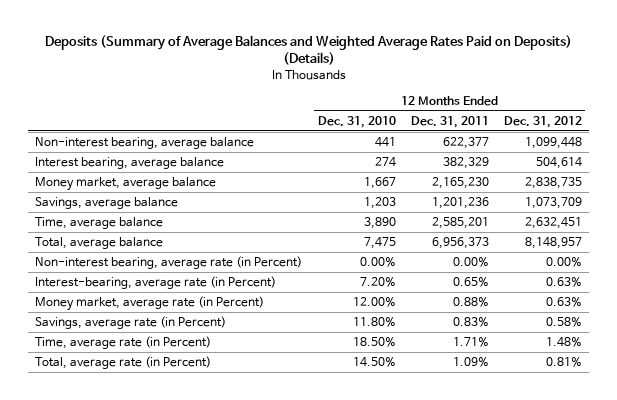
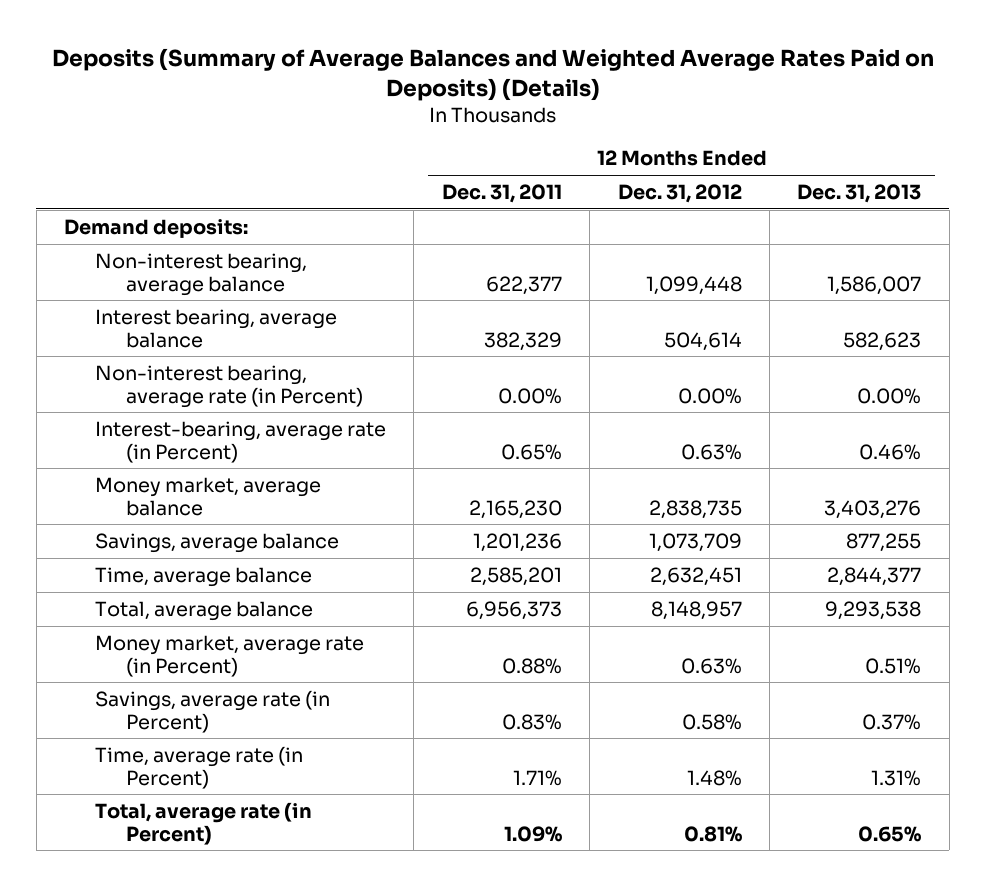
- | 12 Months Ended Dec. 31, 2010 | 12 Months Ended Dec. 31, 2011 | 12 Months Ended Dec. 31, 2012
+ | 12 Months Ended Dec. 31, 2011 | 12 Months Ended Dec. 31, 2012 | 12 Months Ended Dec. 31, 2013
+ Demand deposits:
moved up: Non-interest bearing, average rate (in Percent) | 0.00% | 0.00% | 0.00%
moved up: Interest-bearing, average rate (in Percent) | 0.65% | 0.63% | 0.46%

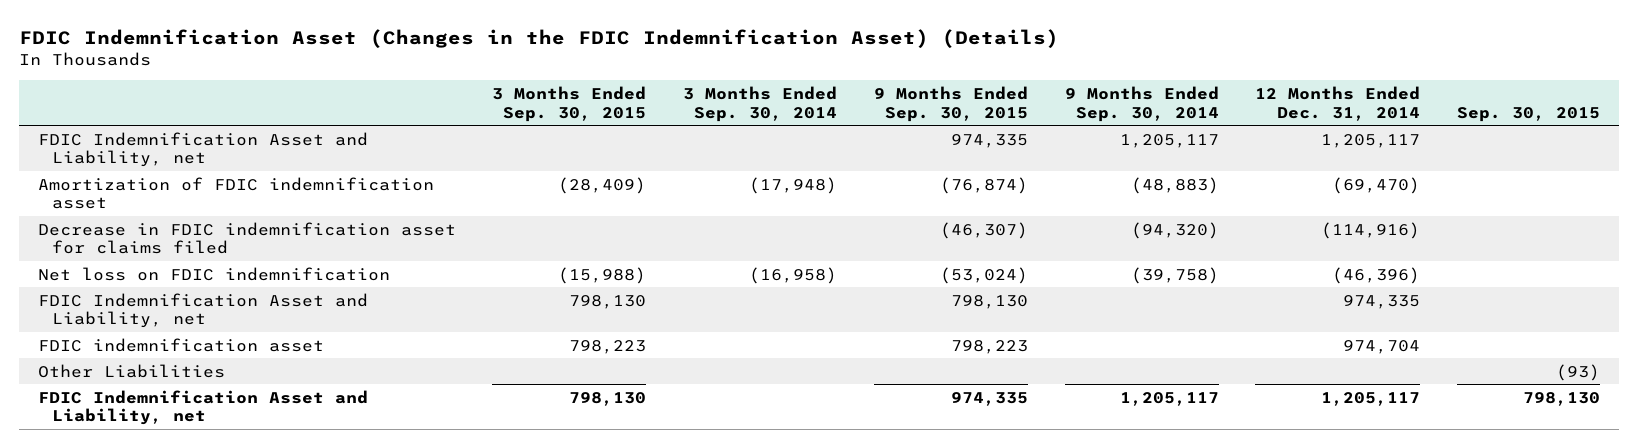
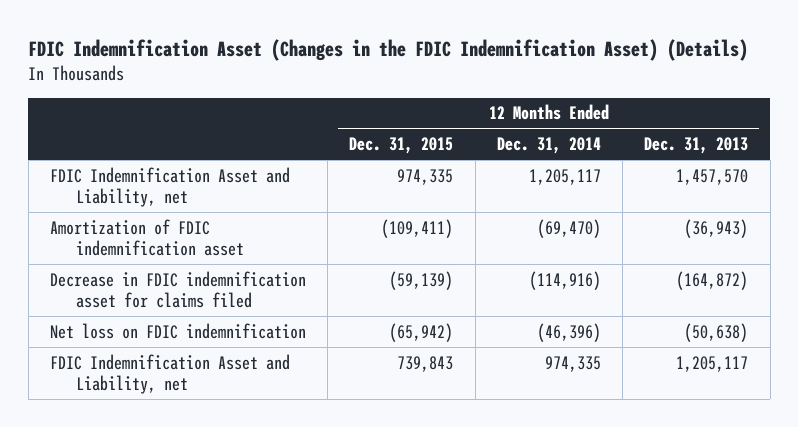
- | 3 Months Ended Sep. 30, 2015 | 3 Months Ended Sep. 30, 2014 | 9 Months Ended Sep. 30, 2015 | 9 Months Ended Sep. 30, 2014 | 12 Months Ended Dec. 31, 2014 | Sep. 30, 2015
+ | 12 Months Ended Dec. 31, 2015 | 12 Months Ended Dec. 31, 2014 | 12 Months Ended Dec. 31, 2013
- FDIC indemnification asset | 798,223 | | 798,223 | | 974,704 |
- Other Liabilities | | | | | | (93)
- FDIC Indemnification Asset and Liability, net | 798,130 | | 974,335 | 1,205,117 | 1,205,117 | 798,130

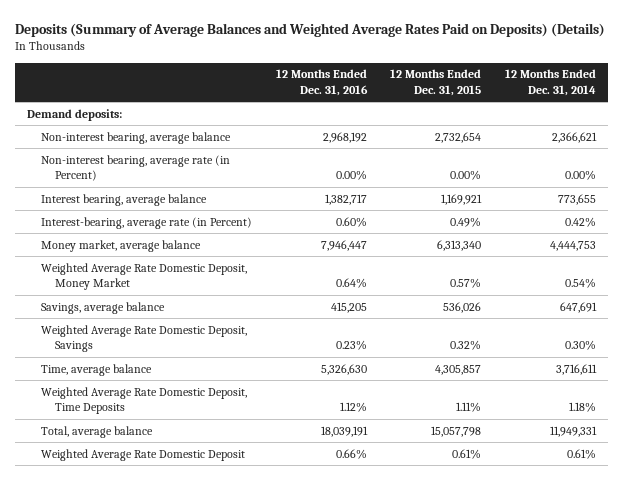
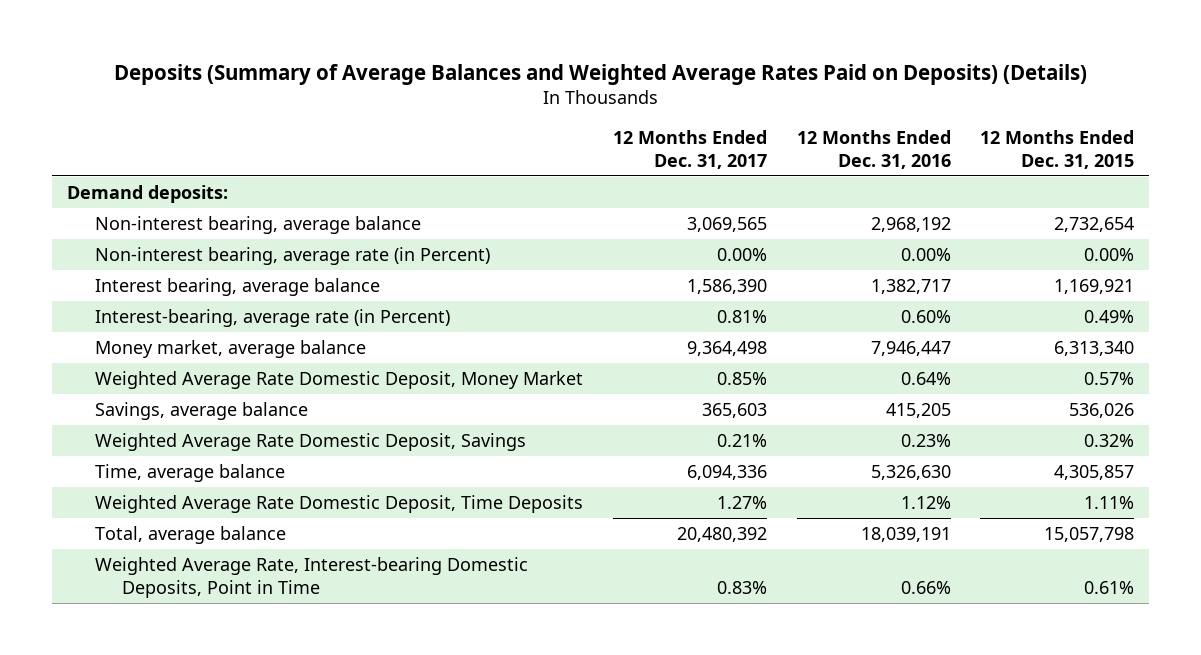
- | 12 Months Ended Dec. 31, 2016 | 12 Months Ended Dec. 31, 2015 | 12 Months Ended Dec. 31, 2014
+ | 12 Months Ended Dec. 31, 2017 | 12 Months Ended Dec. 31, 2016 | 12 Months Ended Dec. 31, 2015
- Weighted Average Rate Domestic Deposit | 0.66% | 0.61% | 0.61%
+ Weighted Average Rate, Interest-bearing Domestic Deposits, Point in Time | 0.83% | 0.66% | 0.61%

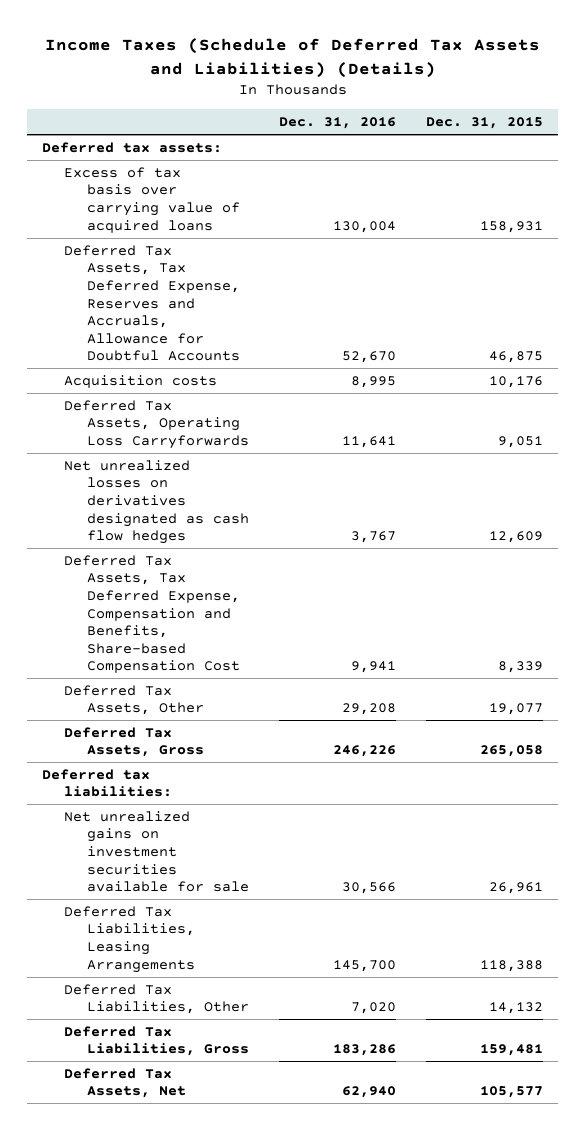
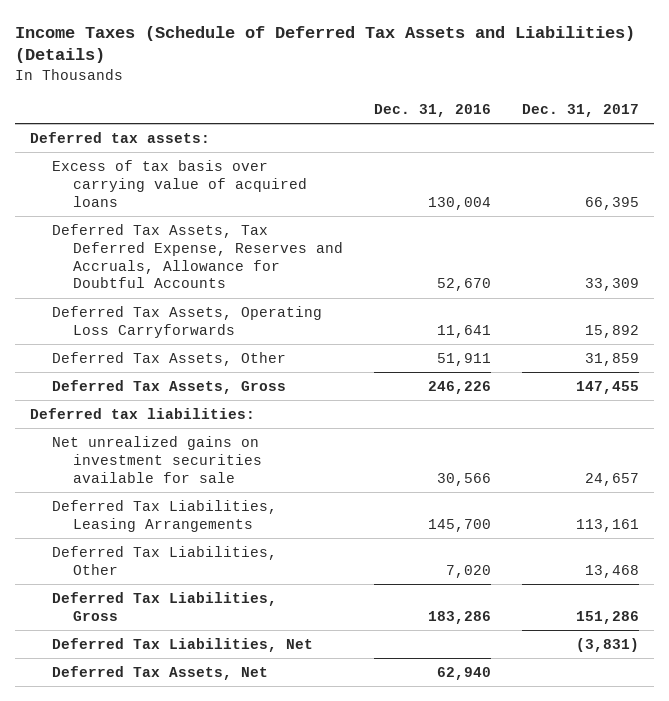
- | Dec. 31, 2016 | Dec. 31, 2015
+ | Dec. 31, 2016 | Dec. 31, 2017
- Acquisition costs | 8,995 | 10,176
- Net unrealized losses on derivatives designated as cash flow hedges | 3,767 | 12,609
- Deferred Tax Assets, Tax Deferred Expense, Compensation and Benefits, Share-based Compensation Cost | 9,941 | 8,339
- Deferred Tax Assets, Other | 29,208 | 19,077
+ Deferred Tax Assets, Other | 51,911 | 31,859
+ Deferred Tax Liabilities, Net | | (3,831)

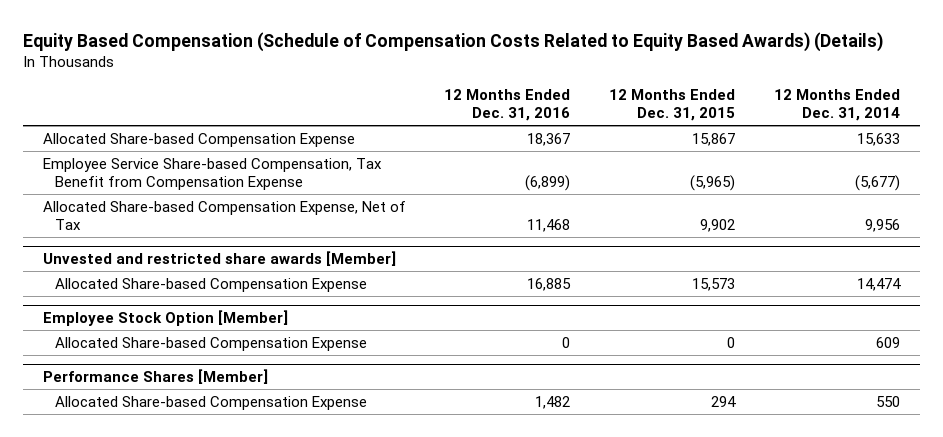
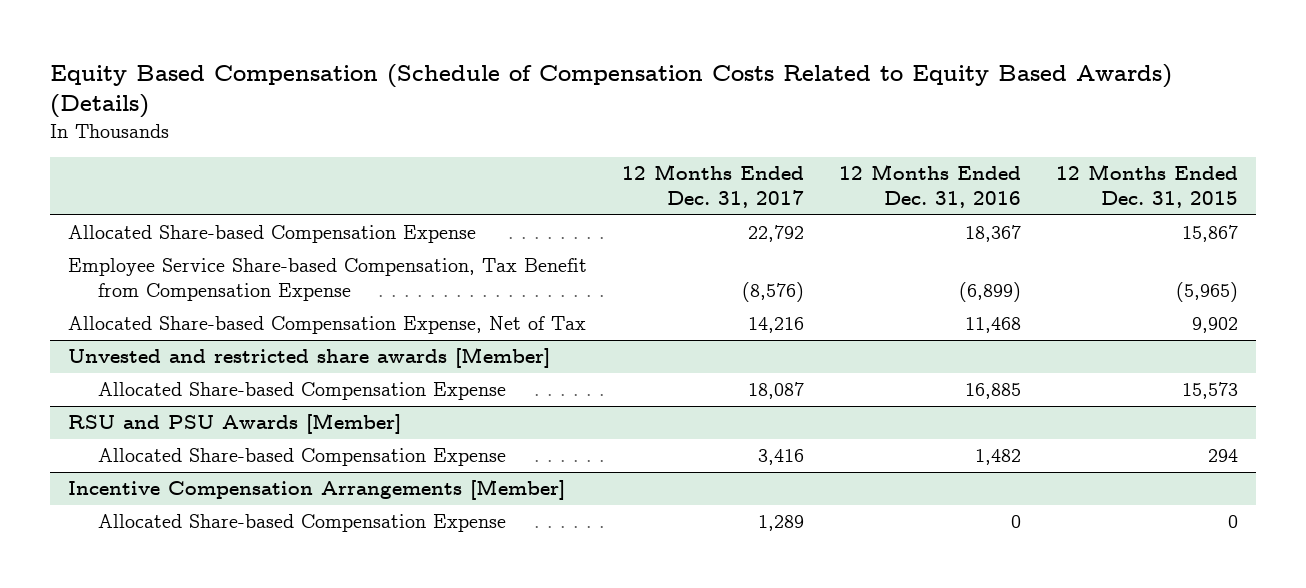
- | 12 Months Ended Dec. 31, 2016 | 12 Months Ended Dec. 31, 2015 | 12 Months Ended Dec. 31, 2014
+ | 12 Months Ended Dec. 31, 2017 | 12 Months Ended Dec. 31, 2016 | 12 Months Ended Dec. 31, 2015
- Employee Stock Option [Member]
- Allocated Share-based Compensation Expense | 0 | 0 | 609
- Performance Shares [Member]
+ RSU and PSU Awards [Member]
+ Incentive Compensation Arrangements [Member]
+ Allocated Share-based Compensation Expense | 1,289 | 0 | 0

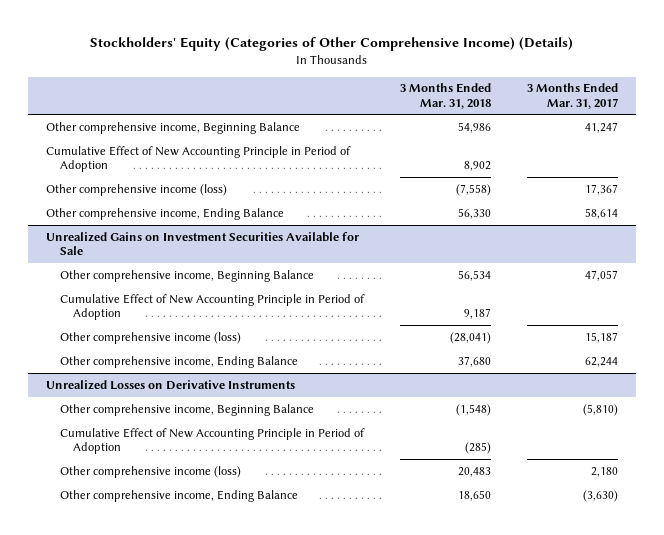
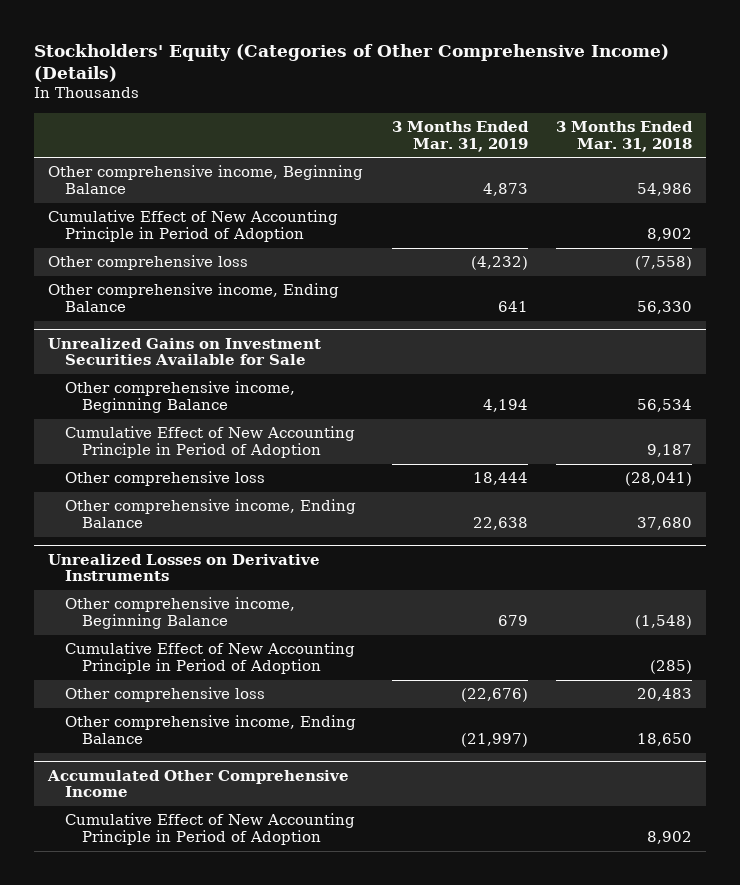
- | 3 Months Ended Mar. 31, 2018 | 3 Months Ended Mar. 31, 2017
+ | 3 Months Ended Mar. 31, 2019 | 3 Months Ended Mar. 31, 2018
- Other comprehensive income (loss) | (7,558) | 17,367
+ Other comprehensive loss | (4,232) | (7,558)
@ Unrealized Gains on Investment Securities Available for Sale
- Other comprehensive income (loss) | (28,041) | 15,187
+ Other comprehensive loss | 18,444 | (28,041)
@ Unrealized Losses on Derivative Instruments
- Other comprehensive income (loss) | 20,483 | 2,180
+ Other comprehensive loss | (22,676) | 20,483
+ Accumulated Other Comprehensive Income
+ Cumulative Effect of New Accounting Principle in Period of Adoption | | 8,902

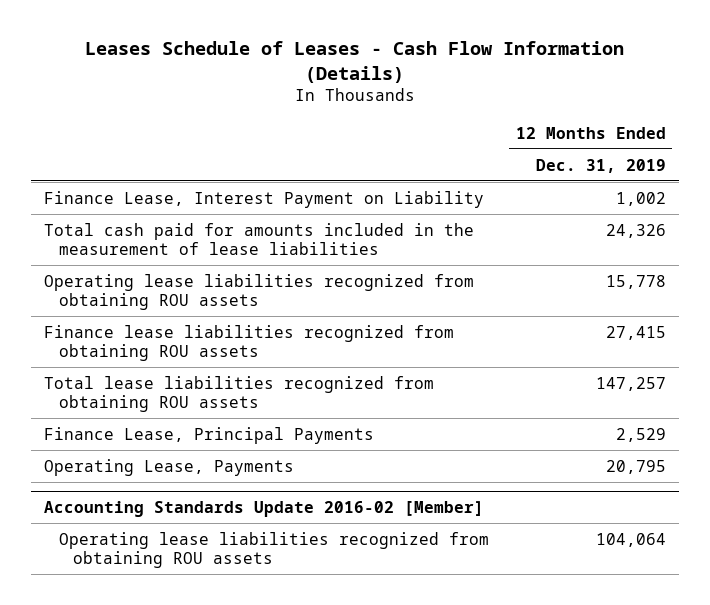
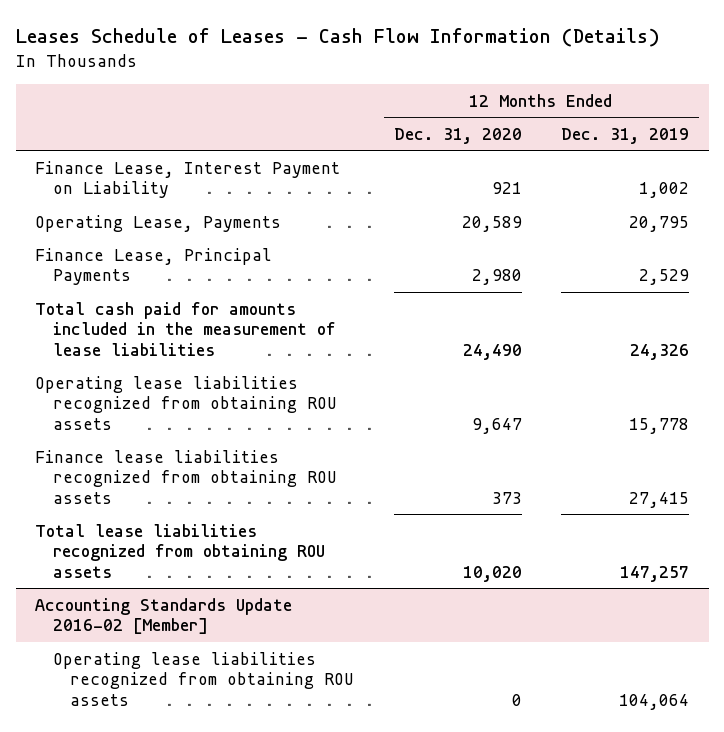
- | 12 Months Ended Dec. 31, 2019
+ | 12 Months Ended Dec. 31, 2020 | 12 Months Ended Dec. 31, 2019
moved up: Operating Lease, Payments | 20,589 | 20,795
moved up: Finance Lease, Principal Payments | 2,980 | 2,529

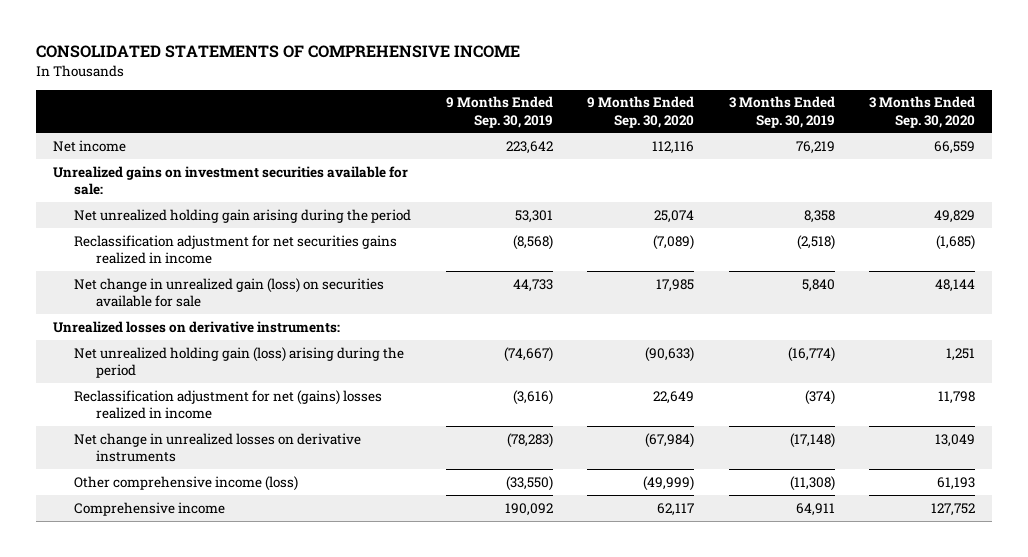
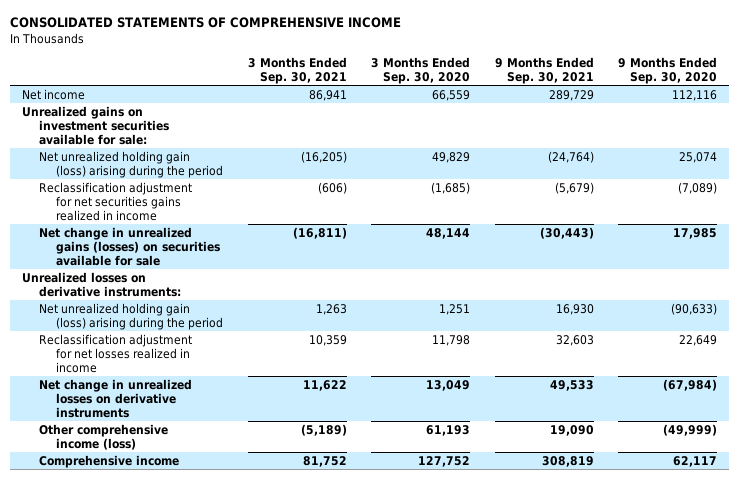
- | 9 Months Ended Sep. 30, 2019 | 9 Months Ended Sep. 30, 2020 | 3 Months Ended Sep. 30, 2019 | 3 Months Ended Sep. 30, 2020
+ | 3 Months Ended Sep. 30, 2021 | 3 Months Ended Sep. 30, 2020 | 9 Months Ended Sep. 30, 2021 | 9 Months Ended Sep. 30, 2020
- Net unrealized holding gain arising during the period | 53,301 | 25,074 | 8,358 | 49,829
+ Net unrealized holding gain (loss) arising during the period | (16,205) | 49,829 | (24,764) | 25,074
- Net change in unrealized gain (loss) on securities available for sale | 44,733 | 17,985 | 5,840 | 48,144
+ Net change in unrealized gains (losses) on securities available for sale | (16,811) | 48,144 | (30,443) | 17,985
- Reclassification adjustment for net (gains) losses realized in income | (3,616) | 22,649 | (374) | 11,798
+ Reclassification adjustment for net losses realized in income | 10,359 | 11,798 | 32,603 | 22,649

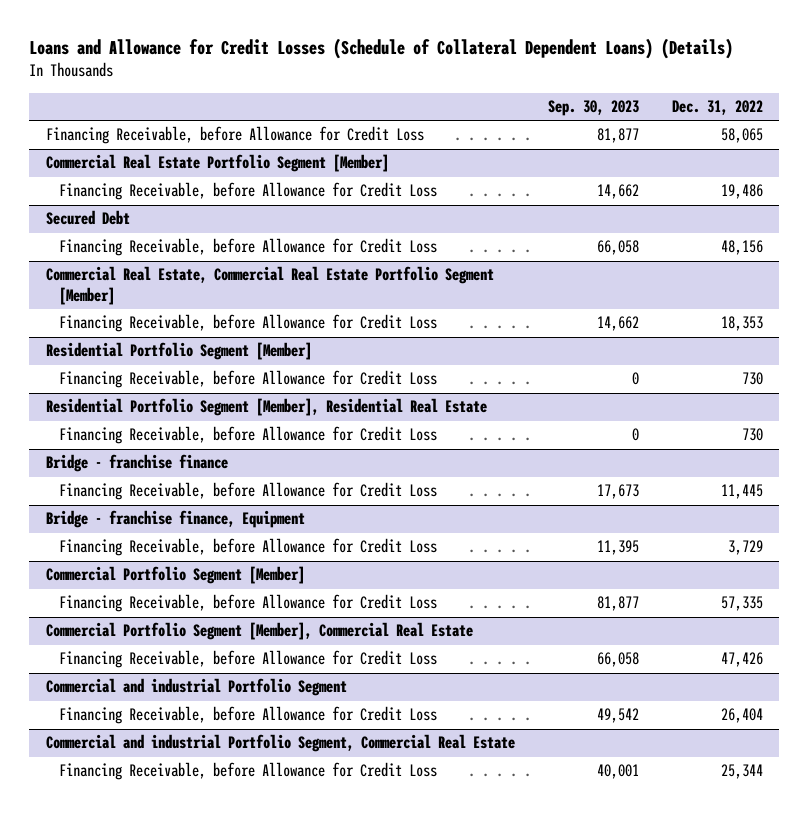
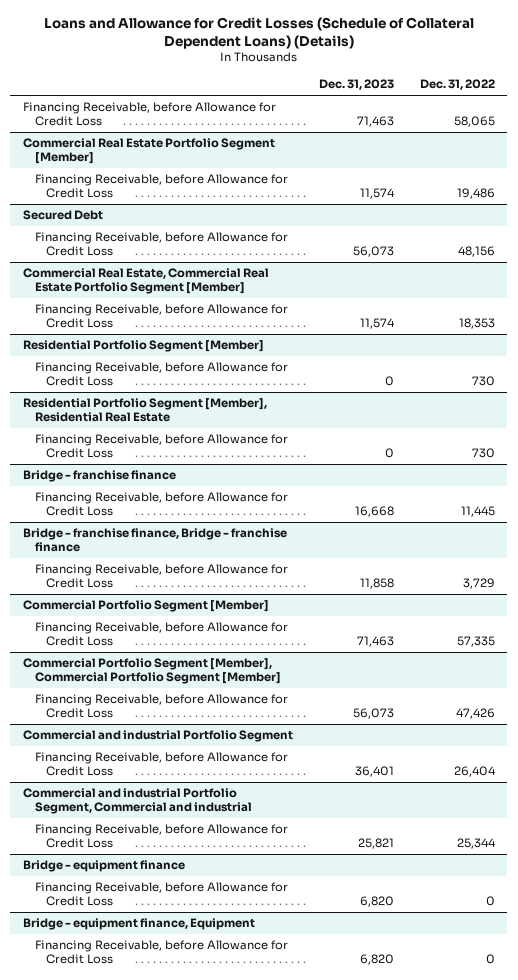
- | Sep. 30, 2023 | Dec. 31, 2022
+ | Dec. 31, 2023 | Dec. 31, 2022
- Bridge - franchise finance, Equipment
+ Bridge - franchise finance, Bridge - franchise finance
- Commercial Portfolio Segment [Member], Commercial Real Estate
+ Commercial Portfolio Segment [Member], Commercial Portfolio Segment [Member]
- Commercial and industrial Portfolio Segment, Commercial Real Estate
+ Commercial and industrial Portfolio Segment, Commercial and industrial
+ Bridge - equipment finance
+ Financing Receivable, before Allowance for Credit Loss | 6,820 | 0
+ Bridge - equipment finance, Equipment
+ Financing Receivable, before Allowance for Credit Loss | 6,820 | 0

